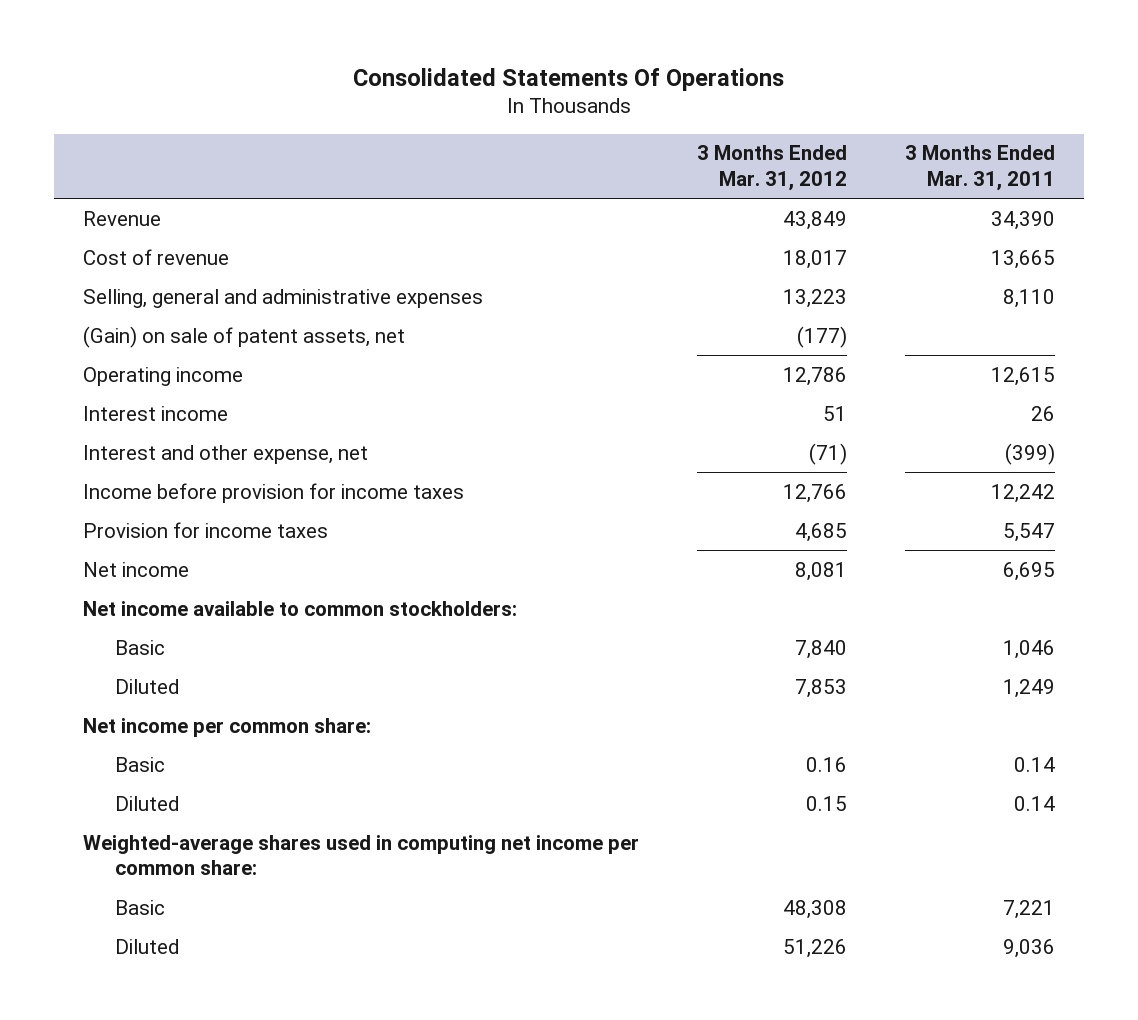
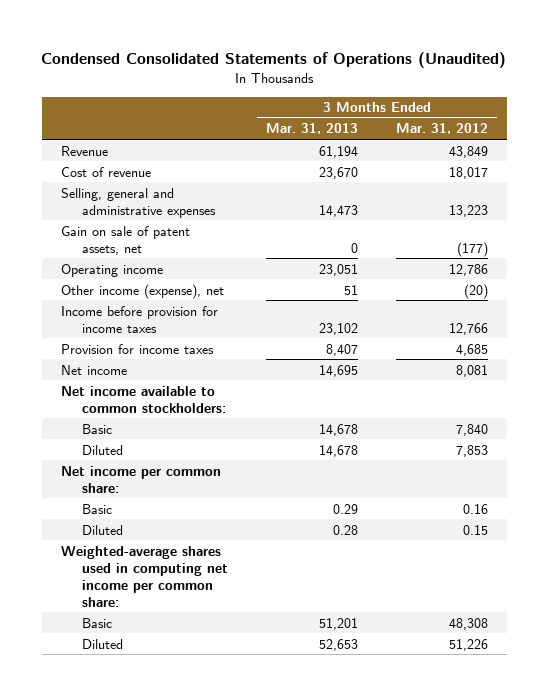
- Consolidated Statements Of Operations
+ Condensed Consolidated Statements of Operations (Unaudited)
- | 3 Months Ended Mar. 31, 2012 | 3 Months Ended Mar. 31, 2011
+ | 3 Months Ended Mar. 31, 2013 | 3 Months Ended Mar. 31, 2012
- (Gain) on sale of patent assets, net | (177) |
+ Gain on sale of patent assets, net | 0 | (177)
- Interest income | 51 | 26
- Interest and other expense, net | (71) | (399)
+ Other income (expense), net | 51 | (20)

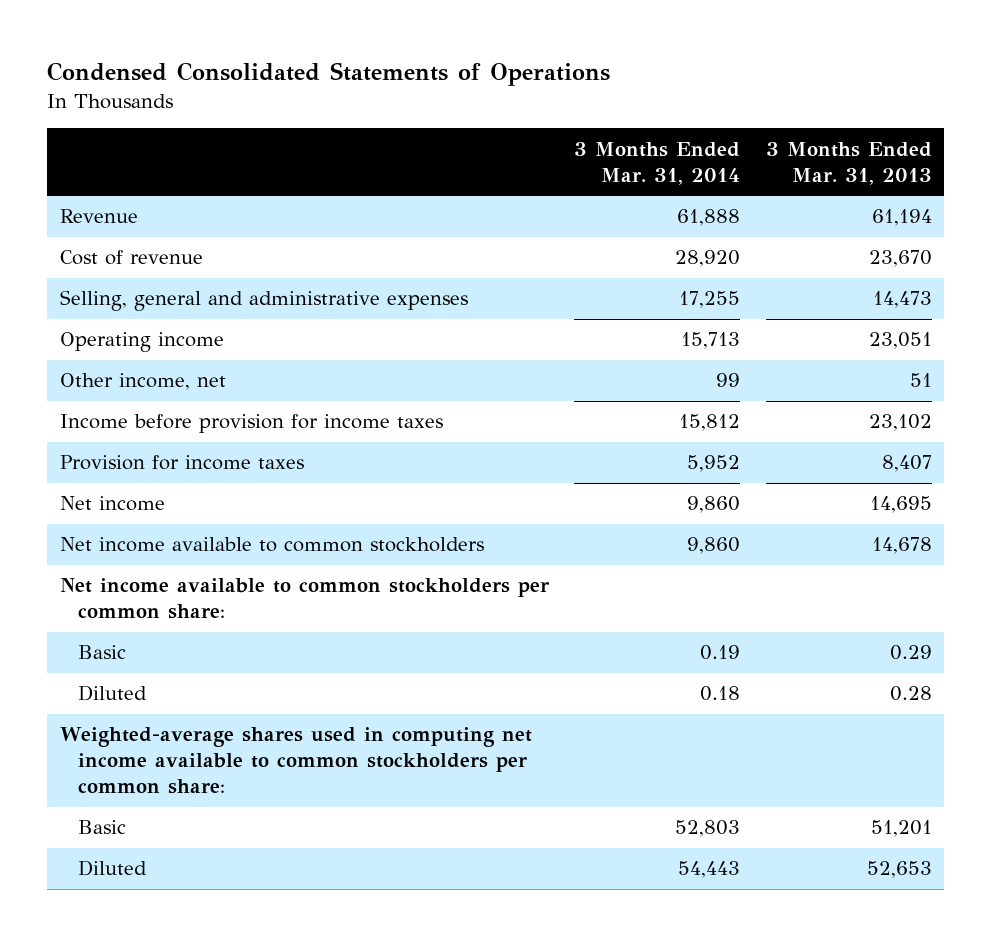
- Condensed Consolidated Statements of Operations (Unaudited)
+ Condensed Consolidated Statements of Operations
- | 3 Months Ended Mar. 31, 2013 | 3 Months Ended Mar. 31, 2012
+ | 3 Months Ended Mar. 31, 2014 | 3 Months Ended Mar. 31, 2013
- Gain on sale of patent assets, net | 0 | (177)
- Other income (expense), net | 51 | (20)
+ Other income, net | 99 | 51
- Net income available to common stockholders:
- Basic | 14,678 | 7,840
- Diluted | 14,678 | 7,853
- Net income per common share:
+ Net income available to common stockholders | 9,860 | 14,678
+ Net income available to common stockholders per common share:
- Weighted-average shares used in computing net income per common share:
+ Weighted-average shares used in computing net income available to common stockholders per common share:

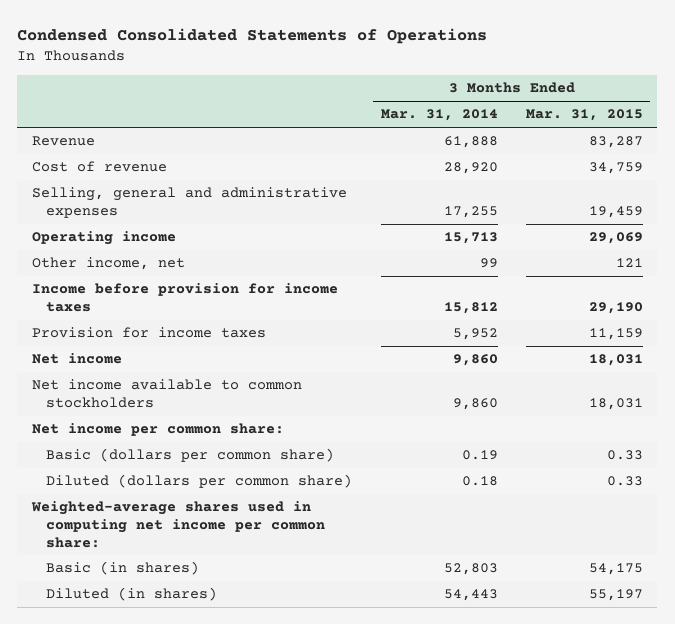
- | 3 Months Ended Mar. 31, 2014 | 3 Months Ended Mar. 31, 2013
+ | 3 Months Ended Mar. 31, 2014 | 3 Months Ended Mar. 31, 2015
- Net income available to common stockholders per common share:
- Basic | 0.19 | 0.29
- Diluted | 0.18 | 0.28
- Weighted-average shares used in computing net income available to common stockholders per common share:
- Basic | 52,803 | 51,201
- Diluted | 54,443 | 52,653
+ Net income per common share:
+ Basic (dollars per common share) | 0.19 | 0.33
+ Diluted (dollars per common share) | 0.18 | 0.33
+ Weighted-average shares used in computing net income per common share:
+ Basic (in shares) | 52,803 | 54,175
+ Diluted (in shares) | 54,443 | 55,197

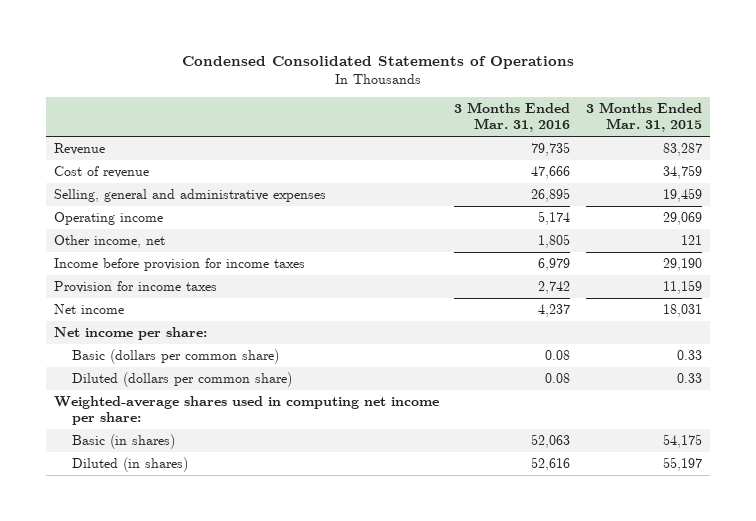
- | 3 Months Ended Mar. 31, 2014 | 3 Months Ended Mar. 31, 2015
+ | 3 Months Ended Mar. 31, 2016 | 3 Months Ended Mar. 31, 2015
- Net income available to common stockholders | 9,860 | 18,031
- Net income per common share:
+ Net income per share:
- Weighted-average shares used in computing net income per common share:
+ Weighted-average shares used in computing net income per share:

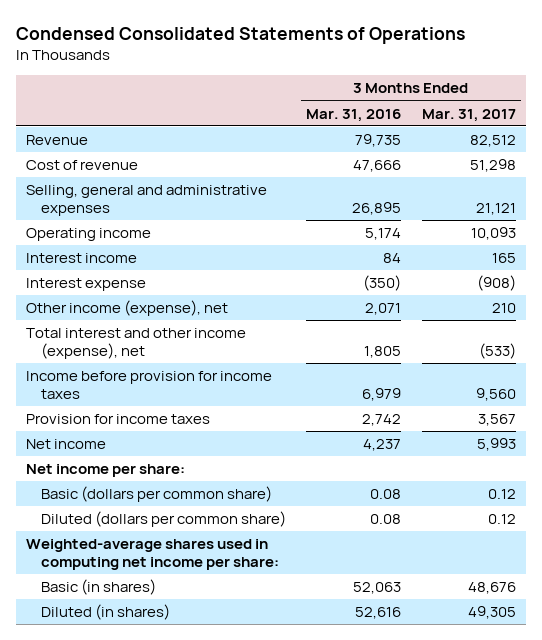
- | 3 Months Ended Mar. 31, 2016 | 3 Months Ended Mar. 31, 2015
+ | 3 Months Ended Mar. 31, 2016 | 3 Months Ended Mar. 31, 2017
- Other income, net | 1,805 | 121
+ Interest income | 84 | 165
+ Interest expense | (350) | (908)
+ Other income (expense), net | 2,071 | 210
+ Total interest and other income (expense), net | 1,805 | (533)

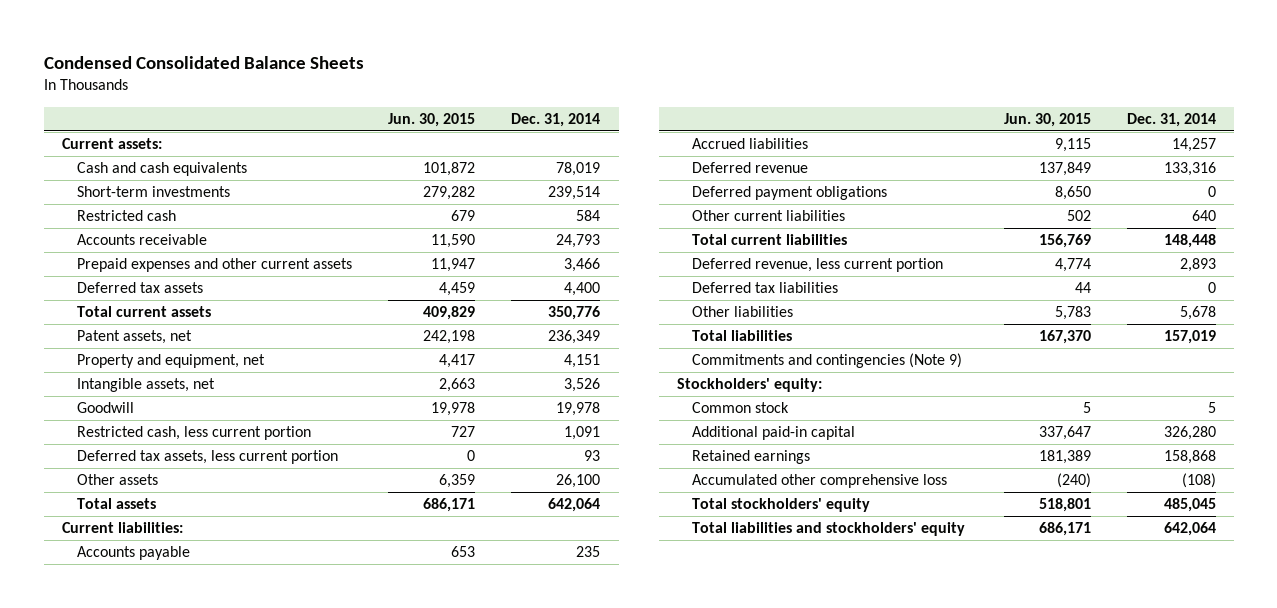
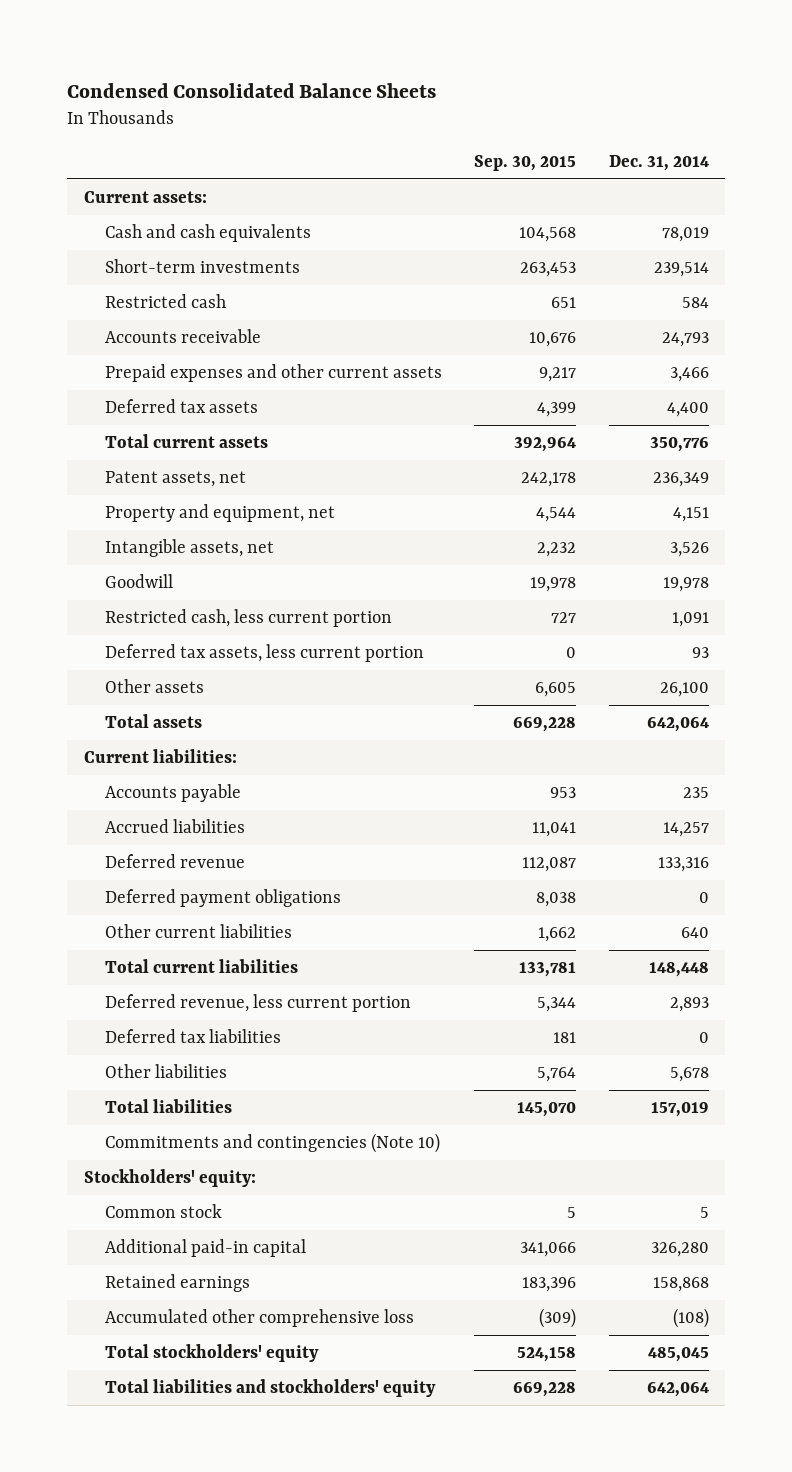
- | Jun. 30, 2015 | Dec. 31, 2014
+ | Sep. 30, 2015 | Dec. 31, 2014
- Commitments and contingencies (Note 9)
+ Commitments and contingencies (Note 10)

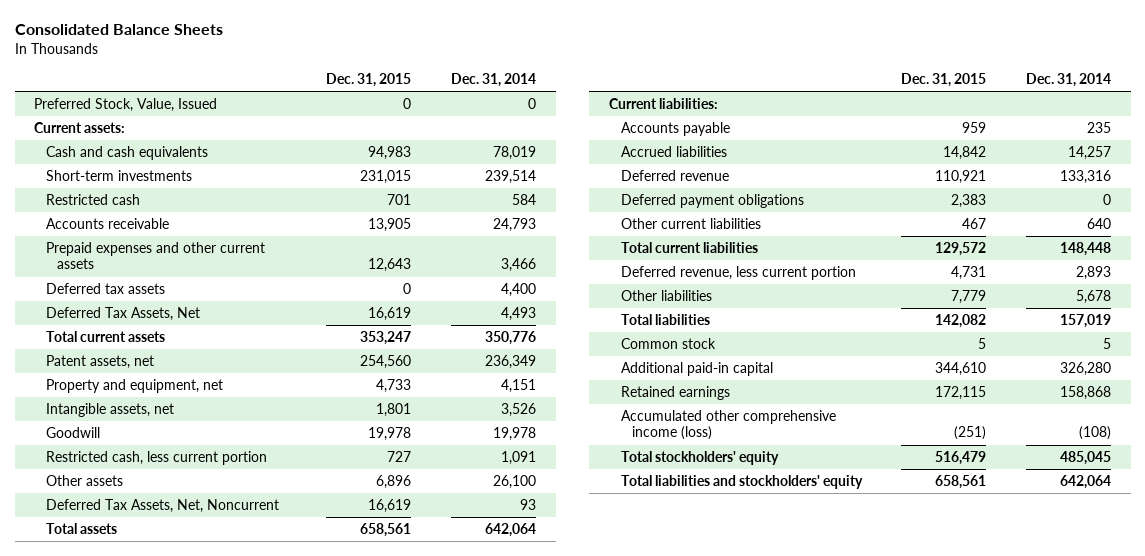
- Condensed Consolidated Balance Sheets
+ Consolidated Balance Sheets
- | Sep. 30, 2015 | Dec. 31, 2014
+ | Dec. 31, 2015 | Dec. 31, 2014
+ Preferred Stock, Value, Issued | 0 | 0
+ Deferred Tax Assets, Net | 16,619 | 4,493
- Deferred tax assets, less current portion | 0 | 93
+ Deferred Tax Assets, Net, Noncurrent | 16,619 | 93
- Deferred tax liabilities | 181 | 0
- Commitments and contingencies (Note 10)
- Stockholders' equity:
- Accumulated other comprehensive loss | (309) | (108)
+ Accumulated other comprehensive income (loss) | (251) | (108)

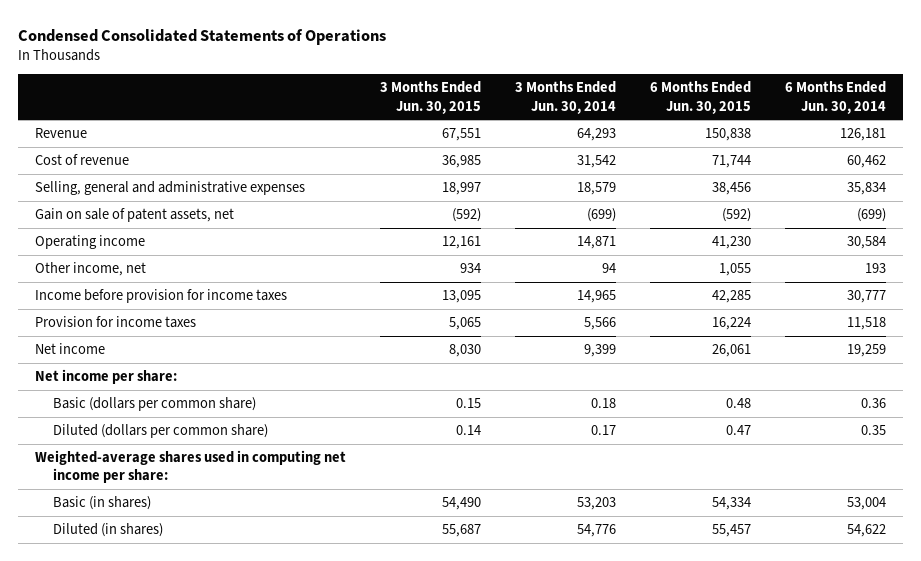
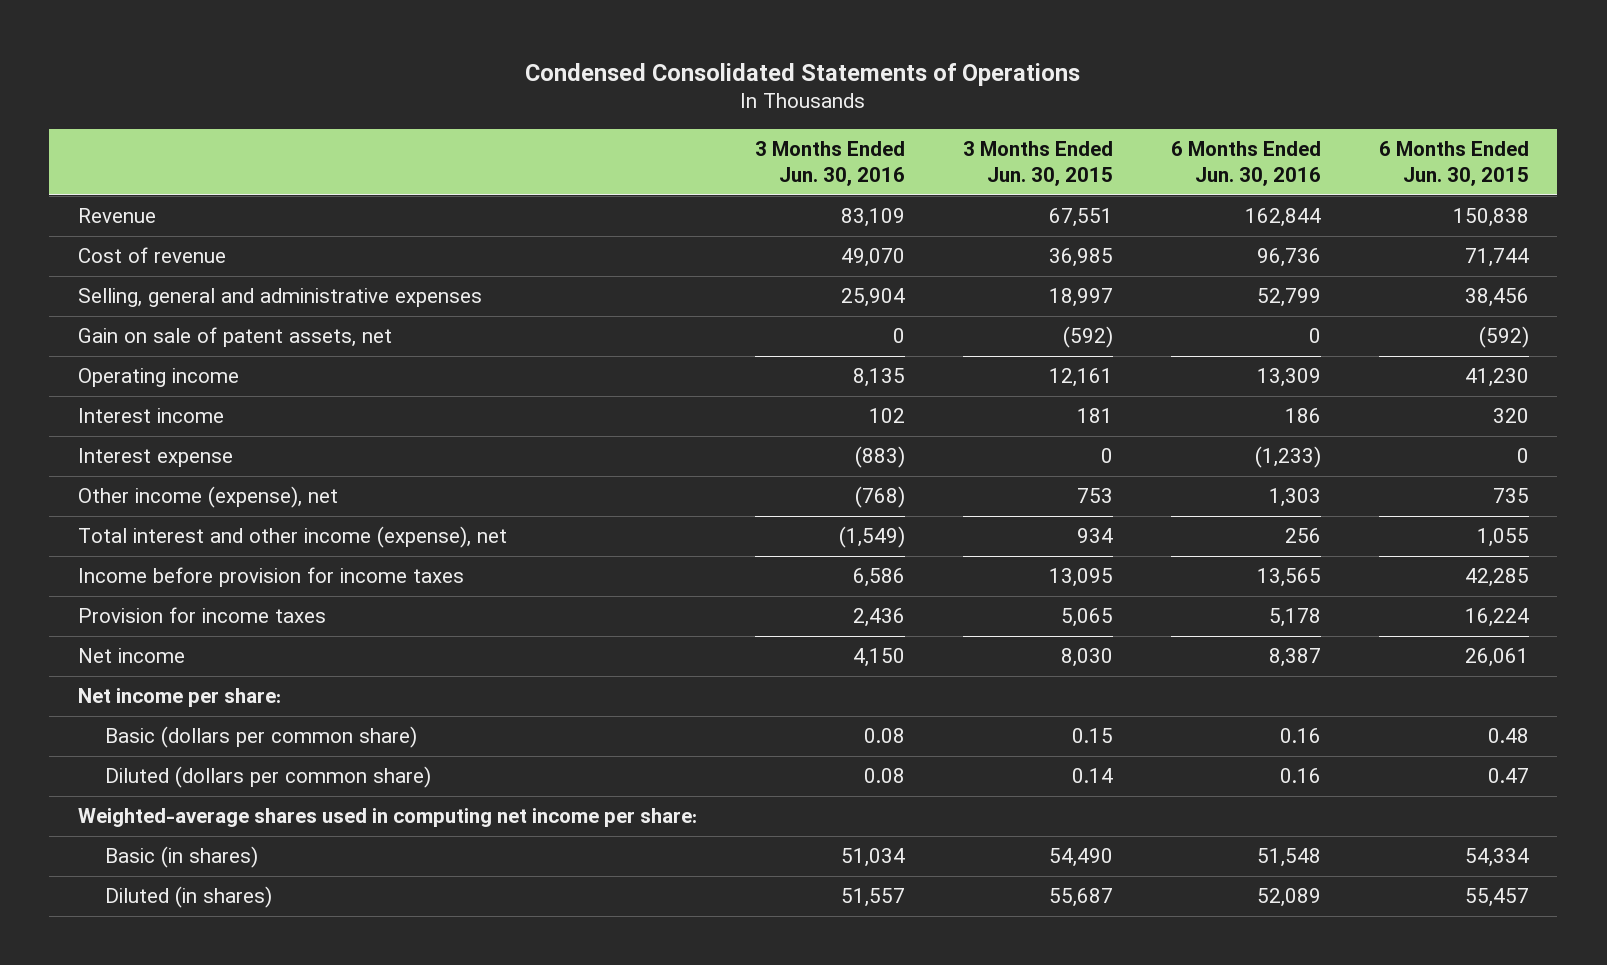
- | 3 Months Ended Jun. 30, 2015 | 3 Months Ended Jun. 30, 2014 | 6 Months Ended Jun. 30, 2015 | 6 Months Ended Jun. 30, 2014
+ | 3 Months Ended Jun. 30, 2016 | 3 Months Ended Jun. 30, 2015 | 6 Months Ended Jun. 30, 2016 | 6 Months Ended Jun. 30, 2015
- Other income, net | 934 | 94 | 1,055 | 193
+ Interest income | 102 | 181 | 186 | 320
+ Interest expense | (883) | 0 | (1,233) | 0
+ Other income (expense), net | (768) | 753 | 1,303 | 735
+ Total interest and other income (expense), net | (1,549) | 934 | 256 | 1,055

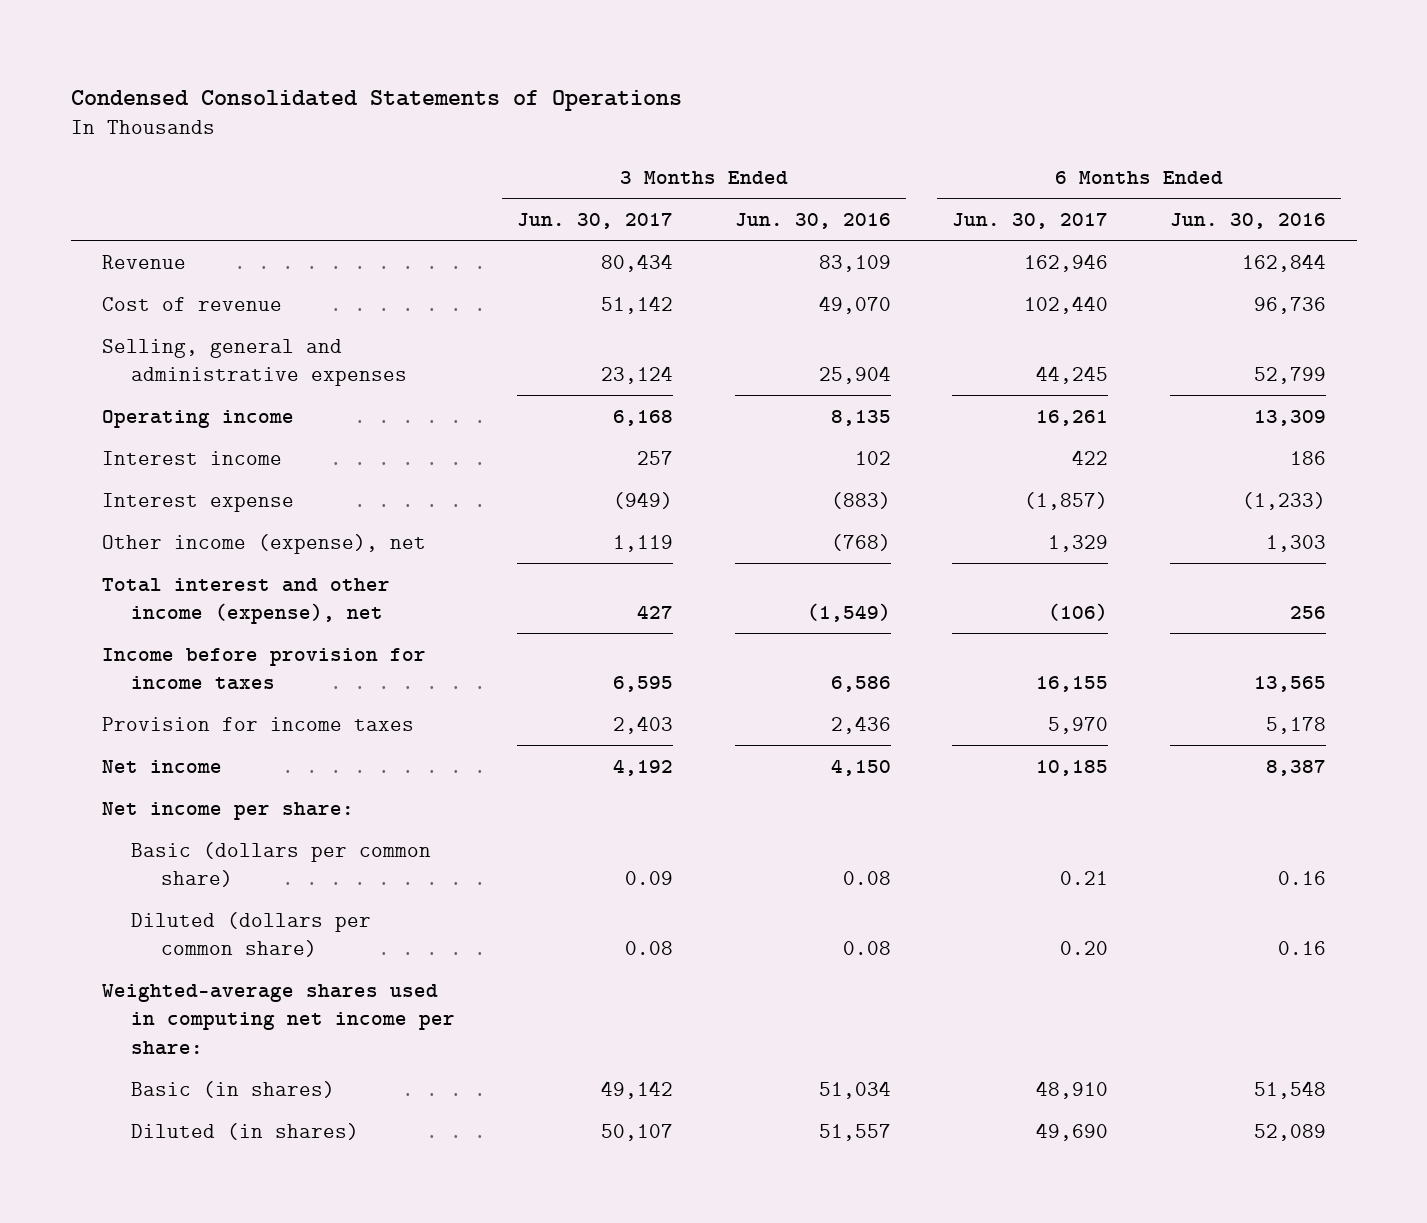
- | 3 Months Ended Jun. 30, 2016 | 3 Months Ended Jun. 30, 2015 | 6 Months Ended Jun. 30, 2016 | 6 Months Ended Jun. 30, 2015
+ | 3 Months Ended Jun. 30, 2017 | 3 Months Ended Jun. 30, 2016 | 6 Months Ended Jun. 30, 2017 | 6 Months Ended Jun. 30, 2016
- Gain on sale of patent assets, net | 0 | (592) | 0 | (592)

